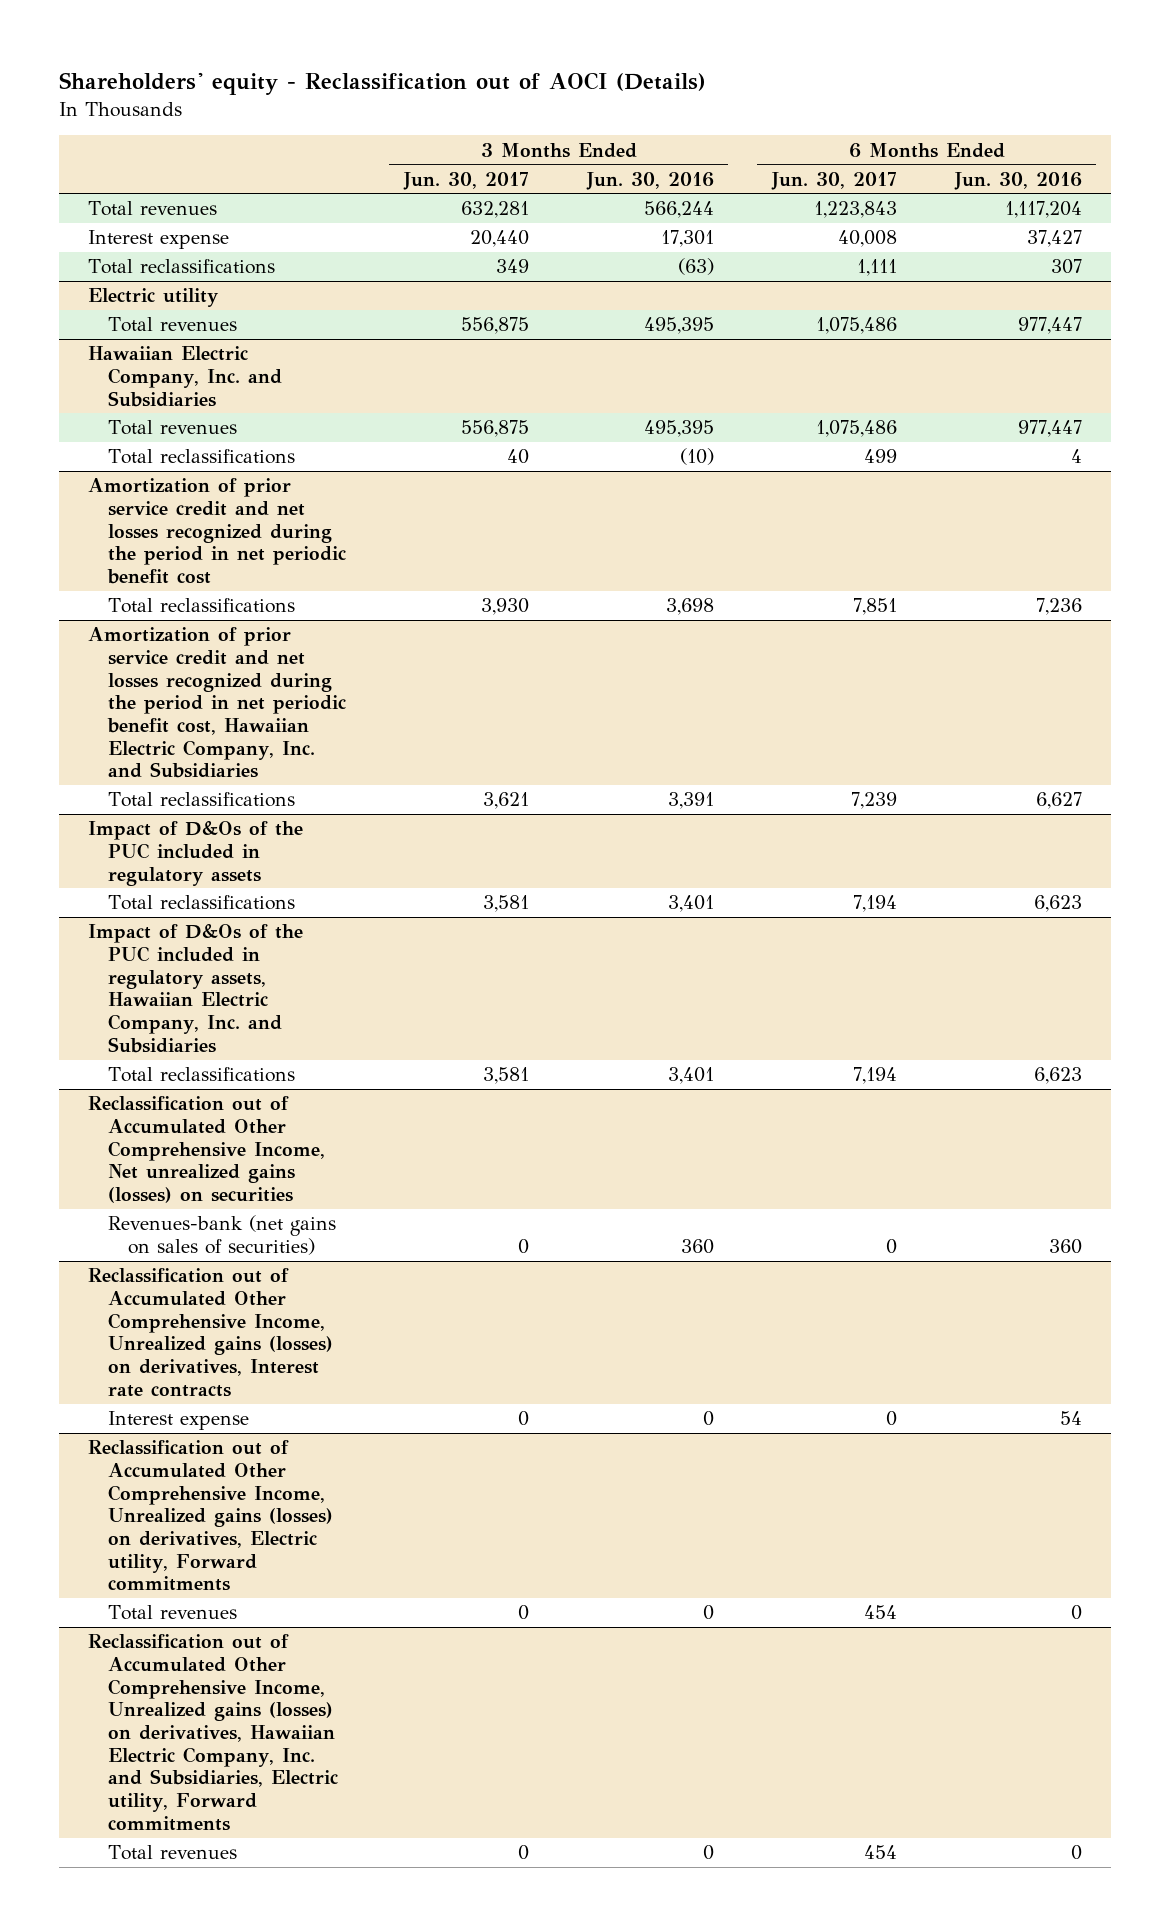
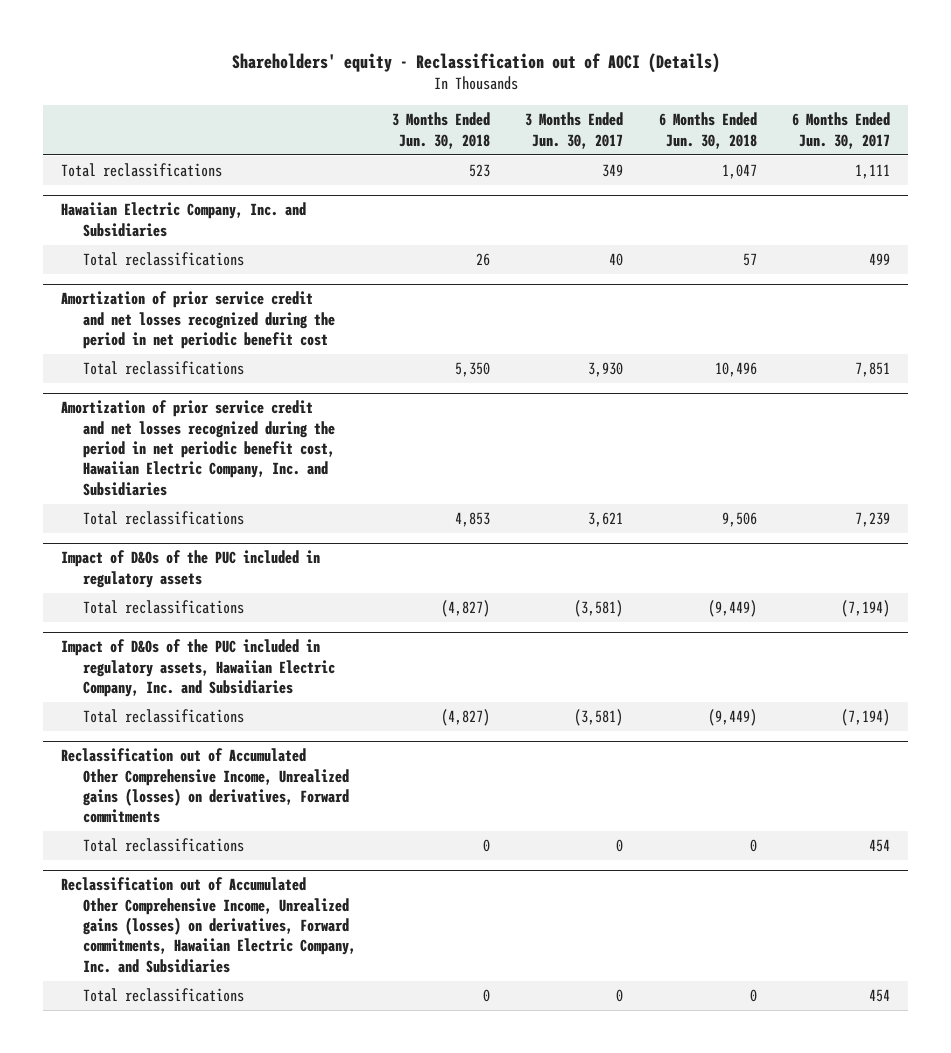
- | 3 Months Ended Jun. 30, 2017 | 3 Months Ended Jun. 30, 2016 | 6 Months Ended Jun. 30, 2017 | 6 Months Ended Jun. 30, 2016
+ | 3 Months Ended Jun. 30, 2018 | 3 Months Ended Jun. 30, 2017 | 6 Months Ended Jun. 30, 2018 | 6 Months Ended Jun. 30, 2017
- Total revenues | 632,281 | 566,244 | 1,223,843 | 1,117,204
- Interest expense | 20,440 | 17,301 | 40,008 | 37,427
- Electric utility
- Total revenues | 556,875 | 495,395 | 1,075,486 | 977,447
@ Hawaiian Electric Company, Inc. and Subsidiaries
- Total revenues | 556,875 | 495,395 | 1,075,486 | 977,447
@ Impact of D&Os of the PUC included in regulatory assets
- Total reclassifications | 3,581 | 3,401 | 7,194 | 6,623
+ Total reclassifications | (4,827) | (3,581) | (9,449) | (7,194)
@ Impact of D&Os of the PUC included in regulatory assets, Hawaiian Electric Company, Inc. and Subsidiaries
- Total reclassifications | 3,581 | 3,401 | 7,194 | 6,623
- Reclassification out of Accumulated Other Comprehensive Income, Net unrealized gains (losses) on securities
- Revenues-bank (net gains on sales of securities) | 0 | 360 | 0 | 360
- Reclassification out of Accumulated Other Comprehensive Income, Unrealized gains (losses) on derivatives, Interest rate contracts
- Interest expense | 0 | 0 | 0 | 54
- Reclassification out of Accumulated Other Comprehensive Income, Unrealized gains (losses) on derivatives, Electric utility, Forward commitments
- Total revenues | 0 | 0 | 454 | 0
- Reclassification out of Accumulated Other Comprehensive Income, Unrealized gains (losses) on derivatives, Hawaiian Electric Company, Inc. and Subsidiaries, Electric utility, Forward commitments
- Total revenues | 0 | 0 | 454 | 0
@ Impact of D&Os of the PUC included in regulatory assets, Hawaiian Electric Company, Inc. and Subsidiaries
+ Total reclassifications | (4,827) | (3,581) | (9,449) | (7,194)
+ Reclassification out of Accumulated Other Comprehensive Income, Unrealized gains (losses) on derivatives, Forward commitments
+ Total reclassifications | 0 | 0 | 0 | 454
+ Reclassification out of Accumulated Other Comprehensive Income, Unrealized gains (losses) on derivatives, Forward commitments, Hawaiian Electric Company, Inc. and Subsidiaries
+ Total reclassifications | 0 | 0 | 0 | 454

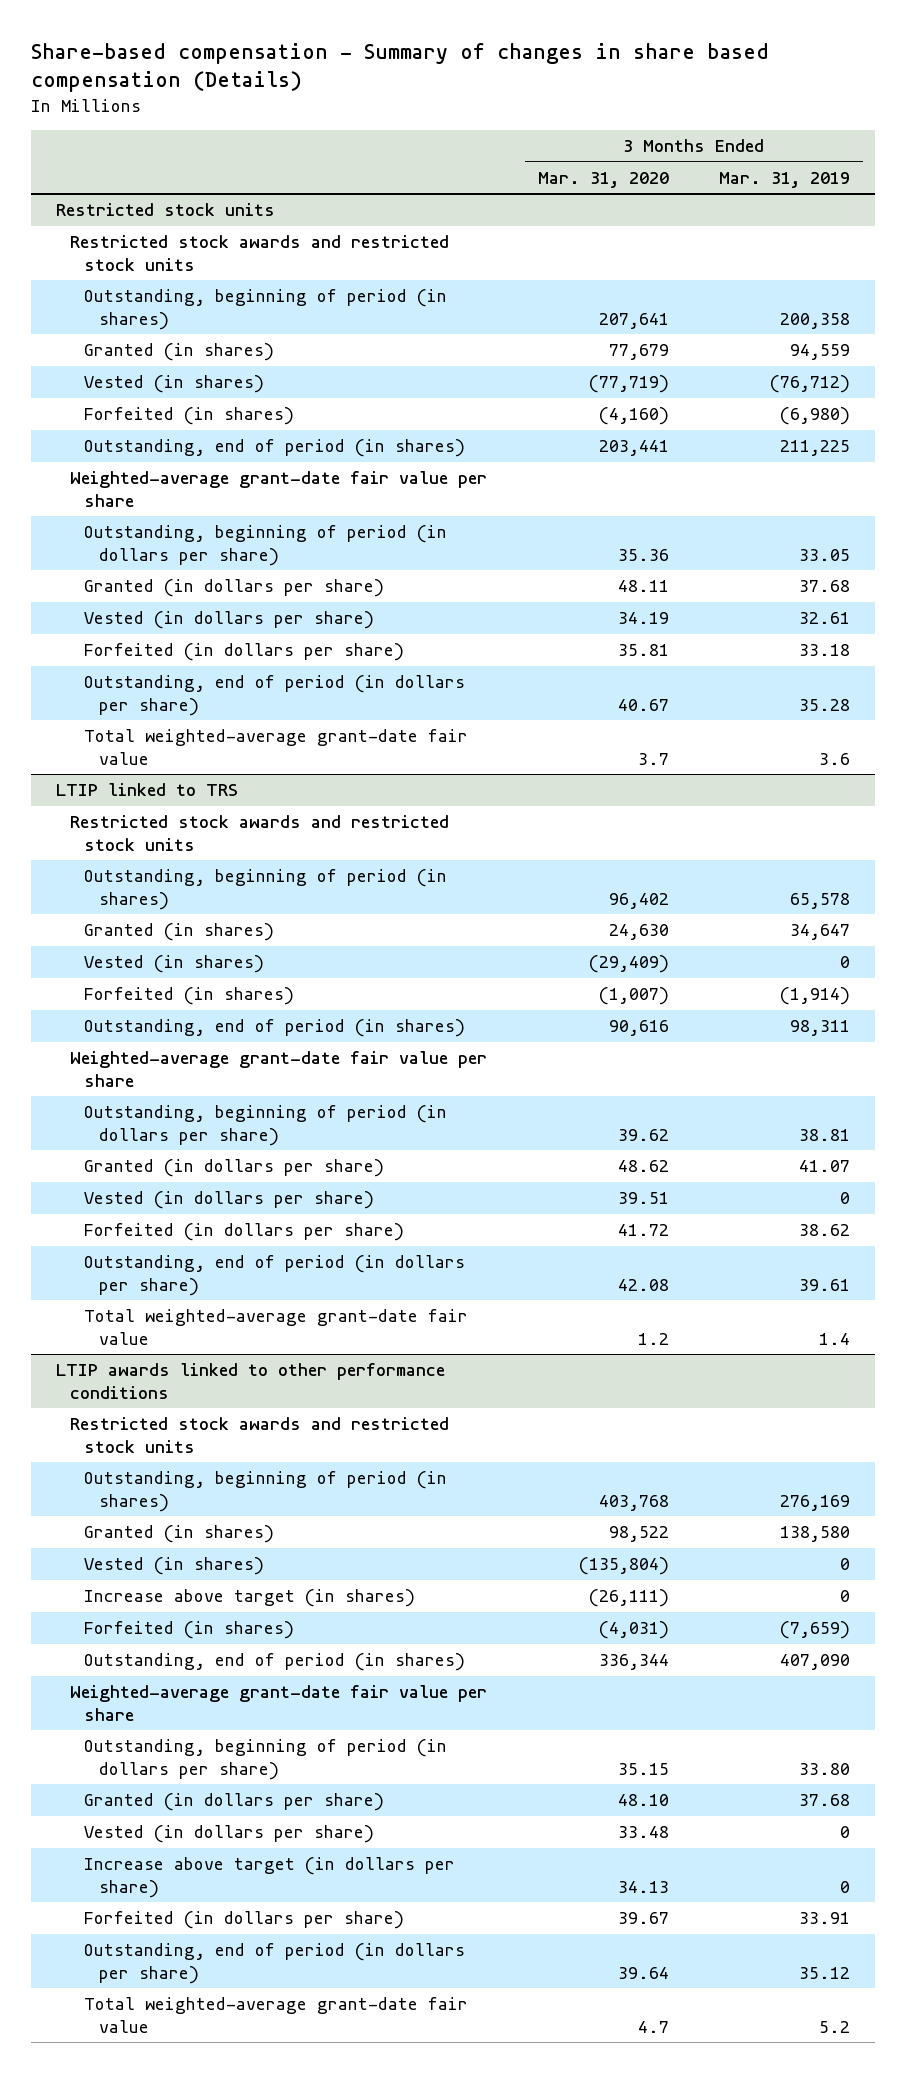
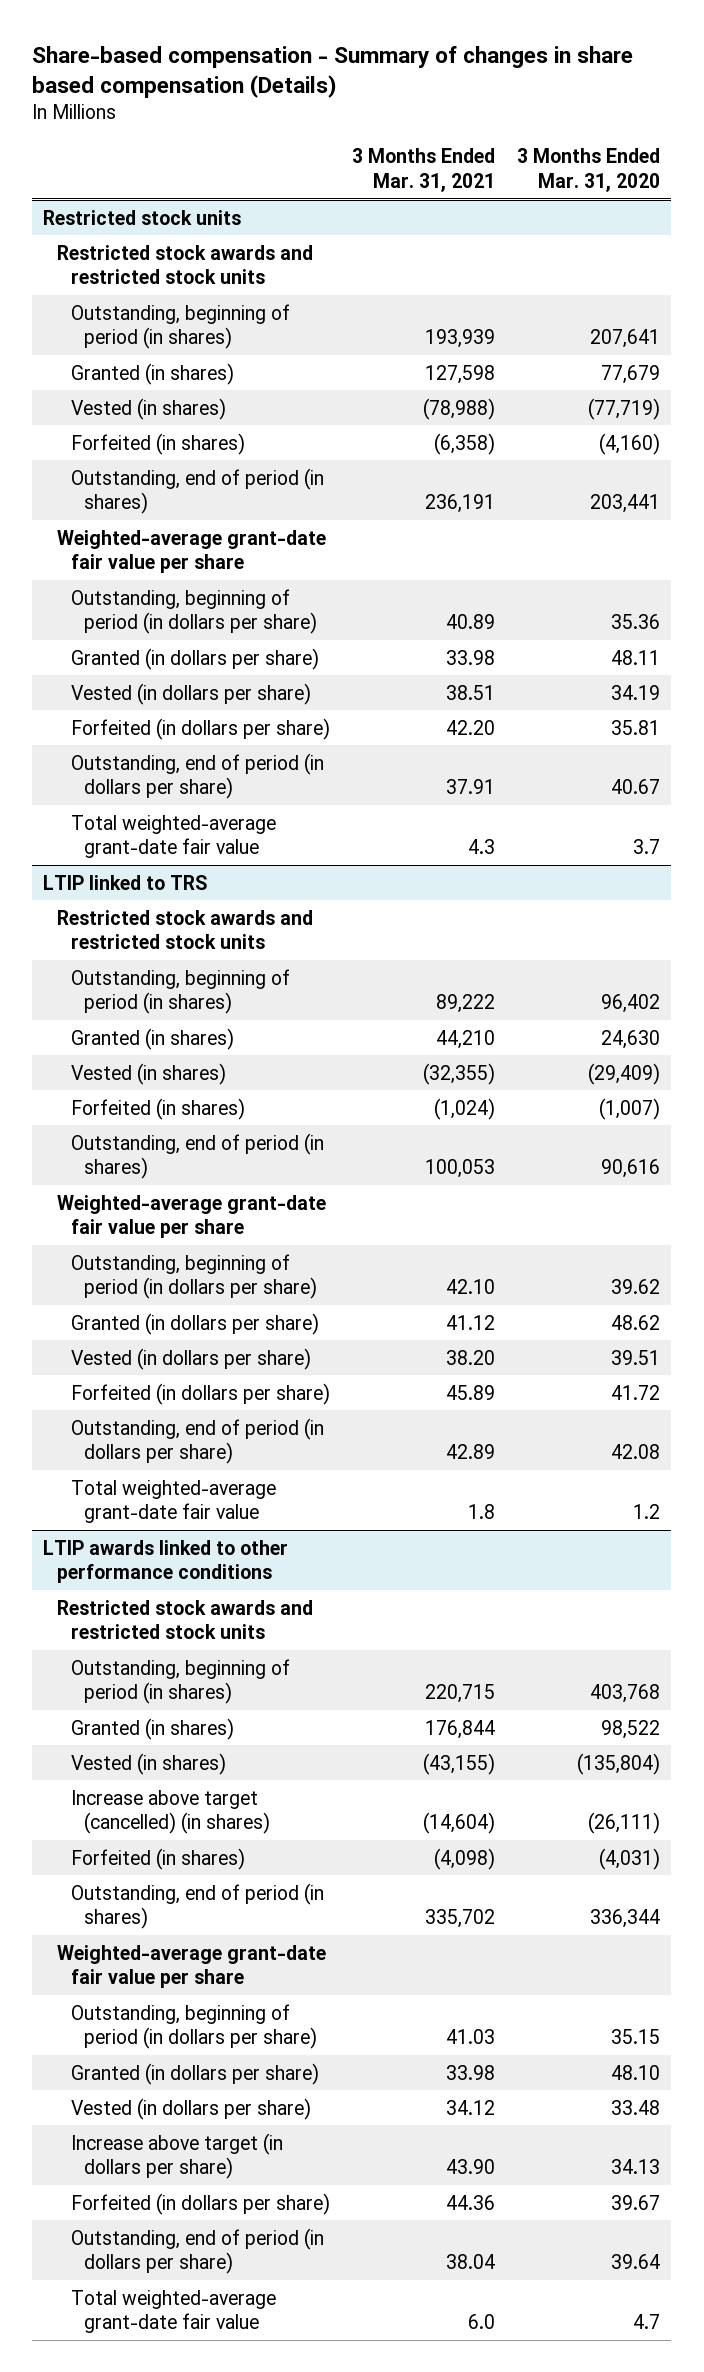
- | 3 Months Ended Mar. 31, 2020 | 3 Months Ended Mar. 31, 2019
+ | 3 Months Ended Mar. 31, 2021 | 3 Months Ended Mar. 31, 2020
@ LTIP awards linked to other performance conditions
- Increase above target (in shares) | (26,111) | 0
+ Increase above target (cancelled) (in shares) | (14,604) | (26,111)

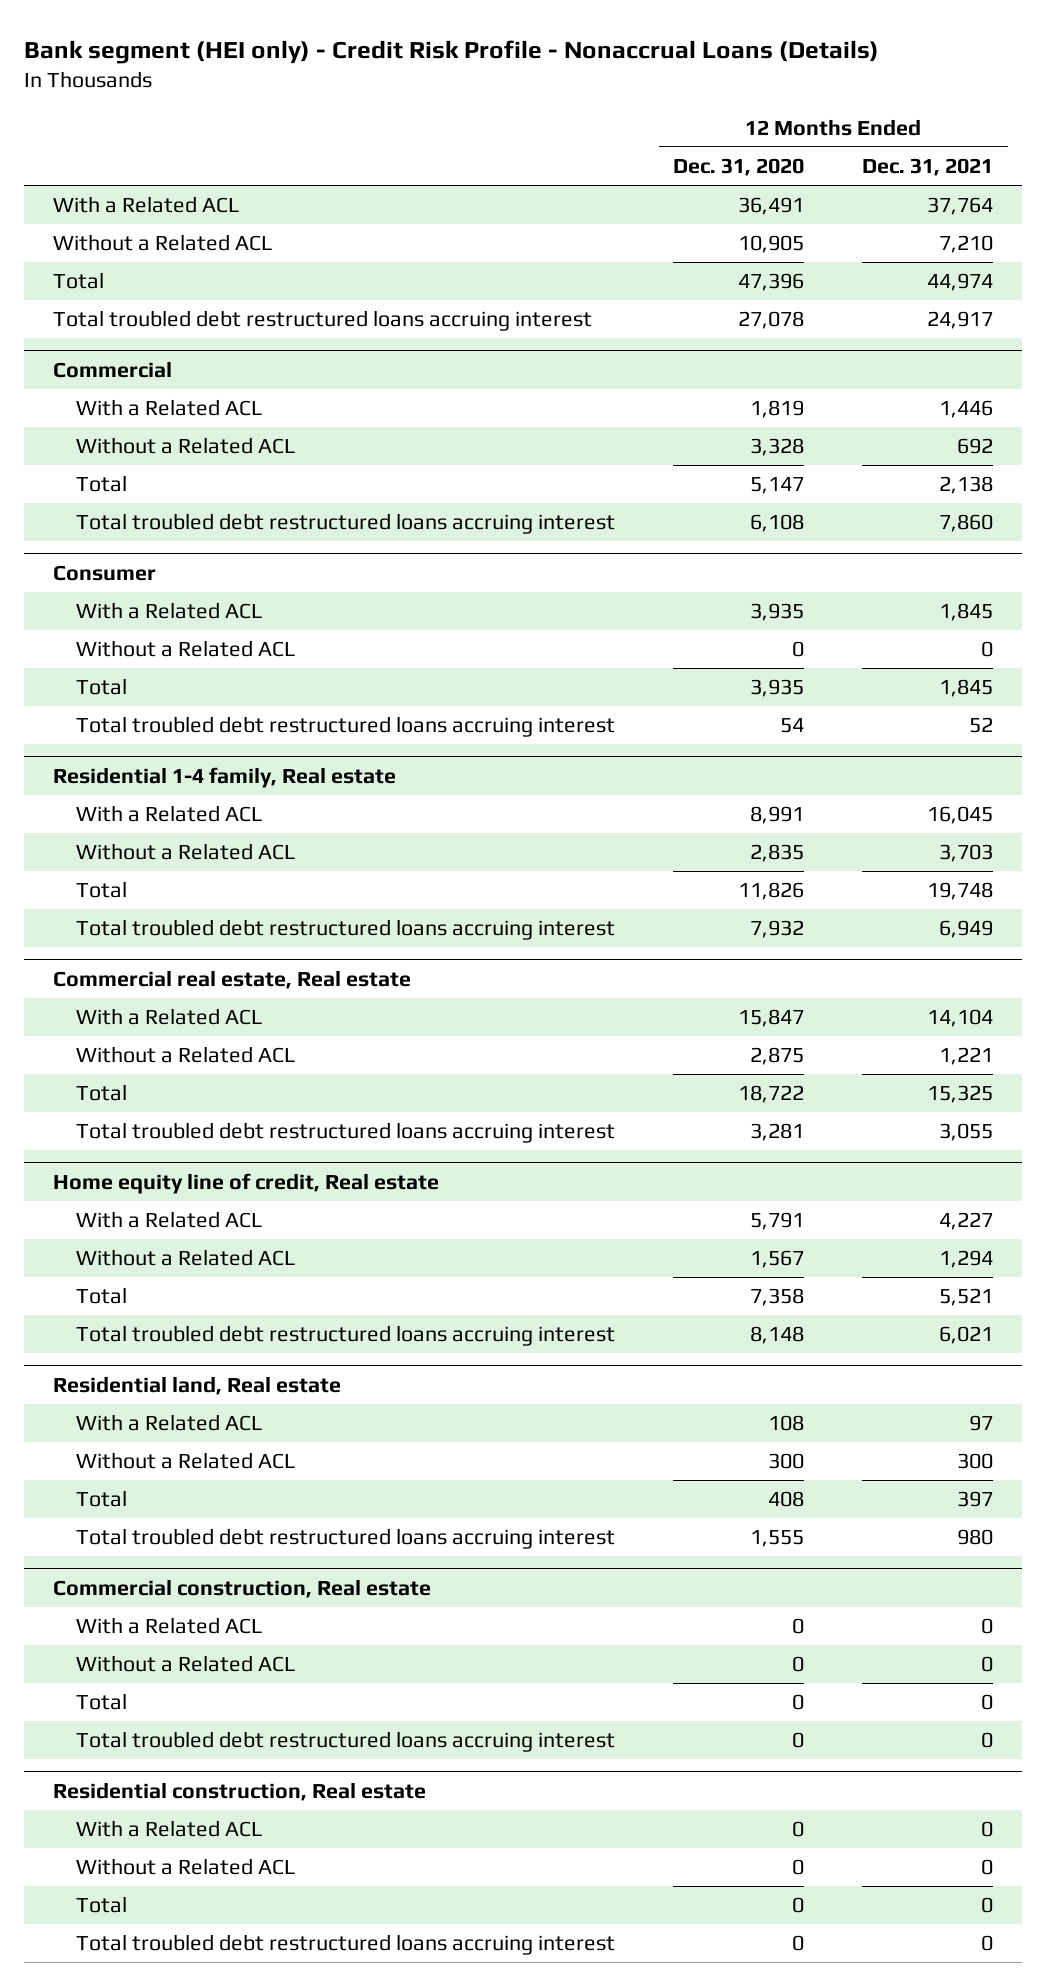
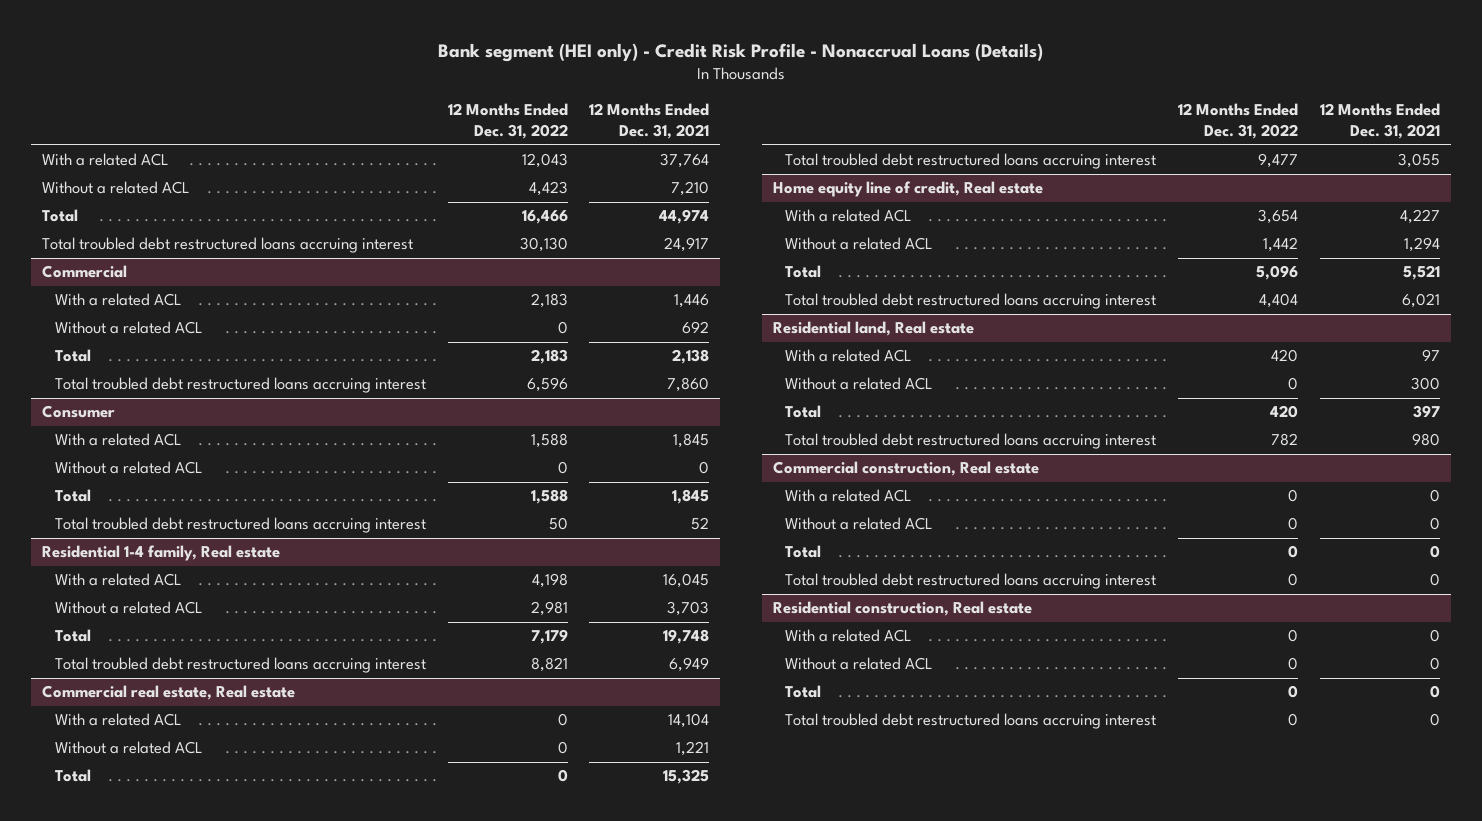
- | 12 Months Ended Dec. 31, 2020 | 12 Months Ended Dec. 31, 2021
+ | 12 Months Ended Dec. 31, 2022 | 12 Months Ended Dec. 31, 2021
- With a Related ACL | 36,491 | 37,764
- Without a Related ACL | 10,905 | 7,210
+ With a related ACL | 12,043 | 37,764
+ Without a related ACL | 4,423 | 7,210
@ Commercial
- With a Related ACL | 1,819 | 1,446
- Without a Related ACL | 3,328 | 692
+ With a related ACL | 2,183 | 1,446
+ Without a related ACL | 0 | 692
@ Consumer
- With a Related ACL | 3,935 | 1,845
- Without a Related ACL | 0 | 0
+ With a related ACL | 1,588 | 1,845
+ Without a related ACL | 0 | 0
@ Residential 1-4 family, Real estate
- With a Related ACL | 8,991 | 16,045
- Without a Related ACL | 2,835 | 3,703
+ With a related ACL | 4,198 | 16,045
+ Without a related ACL | 2,981 | 3,703
@ Commercial real estate, Real estate
- With a Related ACL | 15,847 | 14,104
- Without a Related ACL | 2,875 | 1,221
+ With a related ACL | 0 | 14,104
+ Without a related ACL | 0 | 1,221
@ Home equity line of credit, Real estate
- With a Related ACL | 5,791 | 4,227
- Without a Related ACL | 1,567 | 1,294
+ With a related ACL | 3,654 | 4,227
+ Without a related ACL | 1,442 | 1,294
@ Residential land, Real estate
- With a Related ACL | 108 | 97
- Without a Related ACL | 300 | 300
+ With a related ACL | 420 | 97
+ Without a related ACL | 0 | 300
@ Commercial construction, Real estate
- With a Related ACL | 0 | 0
- Without a Related ACL | 0 | 0
+ With a related ACL | 0 | 0
+ Without a related ACL | 0 | 0
@ Residential construction, Real estate
- With a Related ACL | 0 | 0
- Without a Related ACL | 0 | 0
+ With a related ACL | 0 | 0
+ Without a related ACL | 0 | 0

